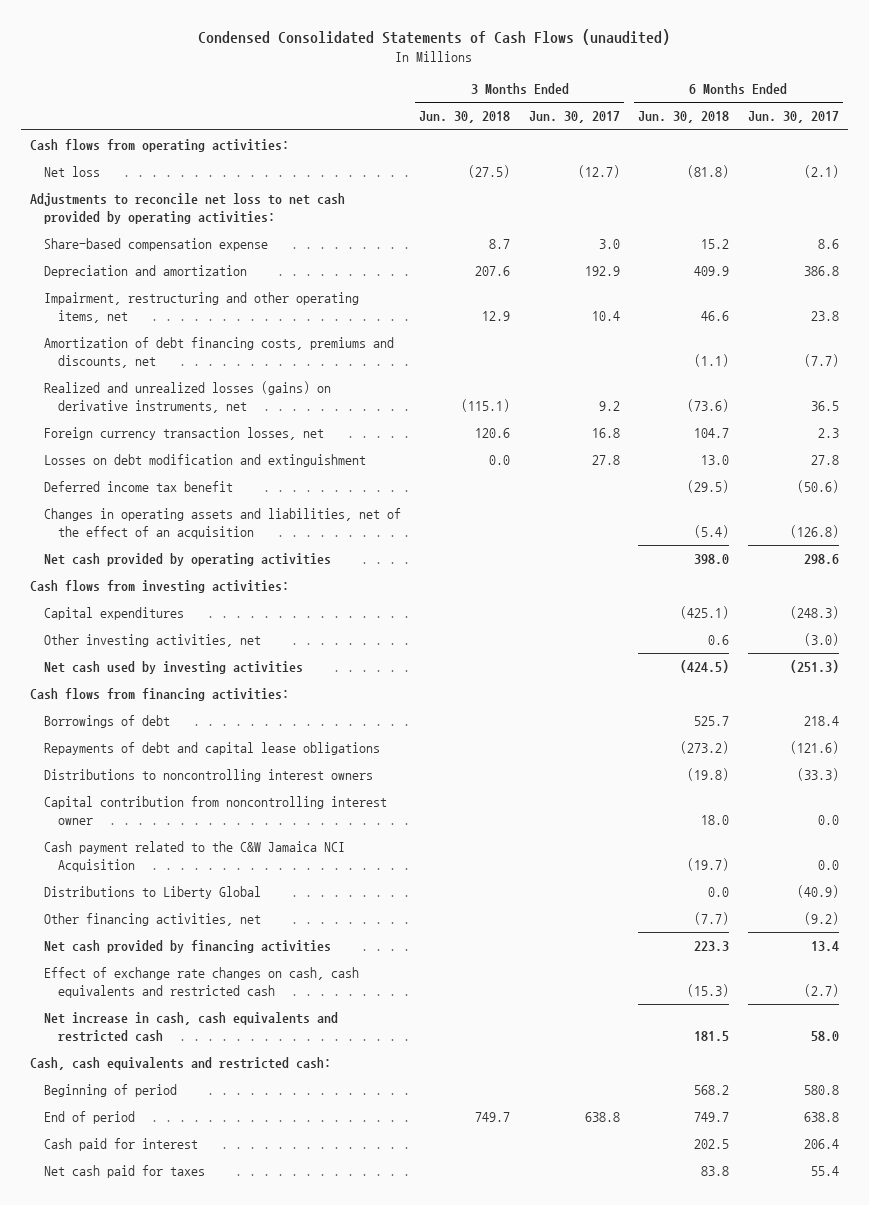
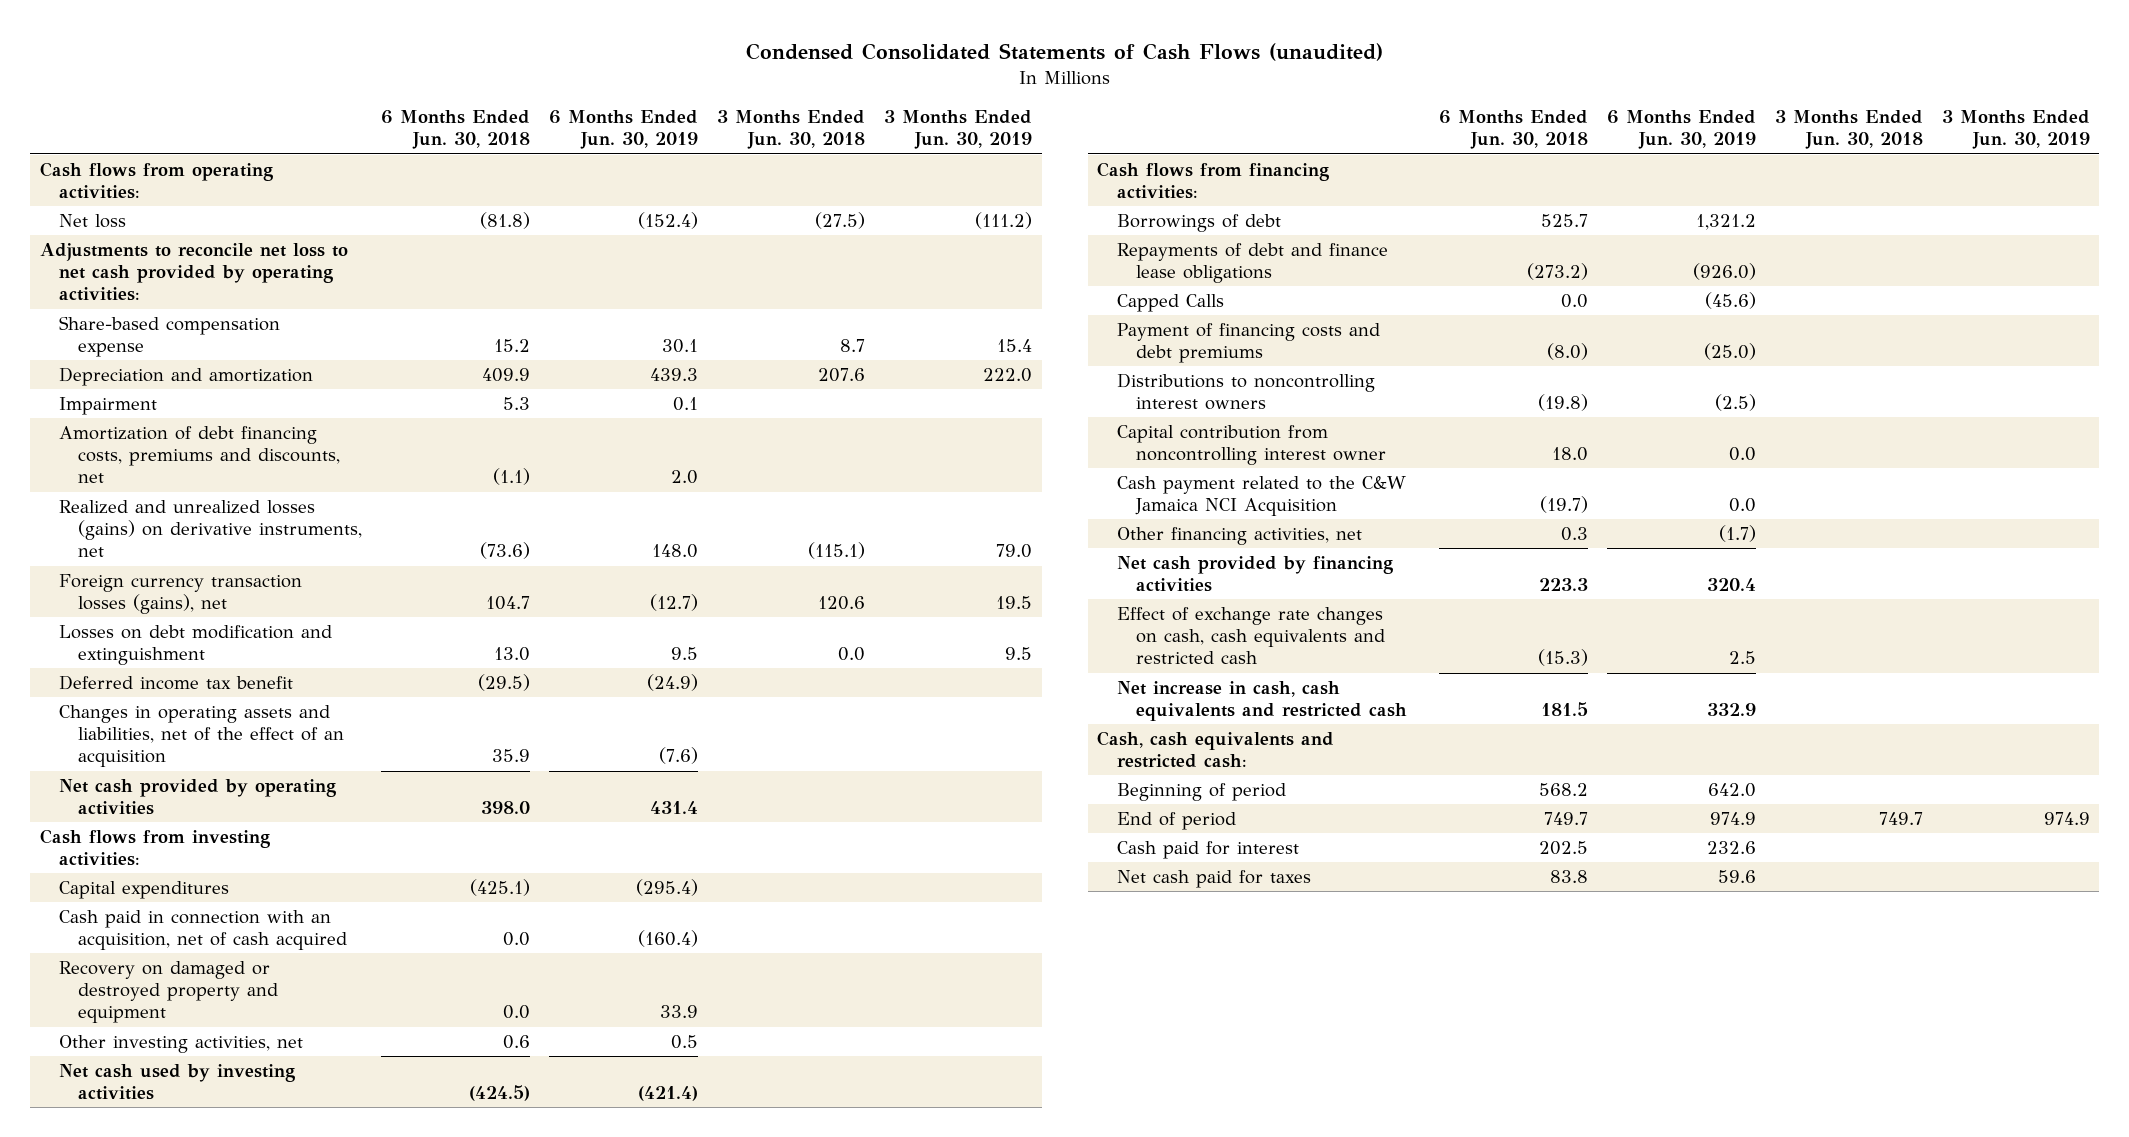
- | 3 Months Ended Jun. 30, 2018 | 3 Months Ended Jun. 30, 2017 | 6 Months Ended Jun. 30, 2018 | 6 Months Ended Jun. 30, 2017
+ | 6 Months Ended Jun. 30, 2018 | 6 Months Ended Jun. 30, 2019 | 3 Months Ended Jun. 30, 2018 | 3 Months Ended Jun. 30, 2019
- Impairment, restructuring and other operating items, net | 12.9 | 10.4 | 46.6 | 23.8
+ Impairment | 5.3 | 0.1 | |
- Foreign currency transaction losses, net | 120.6 | 16.8 | 104.7 | 2.3
+ Foreign currency transaction losses (gains), net | 104.7 | (12.7) | 120.6 | 19.5
- Changes in operating assets and liabilities, net of the effect of an acquisition | | | (5.4) | (126.8)
+ Changes in operating assets and liabilities, net of the effect of an acquisition | 35.9 | (7.6) | |
+ Cash paid in connection with an acquisition, net of cash acquired | 0.0 | (160.4) | |
+ Recovery on damaged or destroyed property and equipment | 0.0 | 33.9 | |
- Repayments of debt and capital lease obligations | | | (273.2) | (121.6)
+ Repayments of debt and finance lease obligations | (273.2) | (926.0) | |
+ Capped Calls | 0.0 | (45.6) | |
+ Payment of financing costs and debt premiums | (8.0) | (25.0) | |
- Distributions to Liberty Global | | | 0.0 | (40.9)
- Other financing activities, net | | | (7.7) | (9.2)
+ Other financing activities, net | 0.3 | (1.7) | |

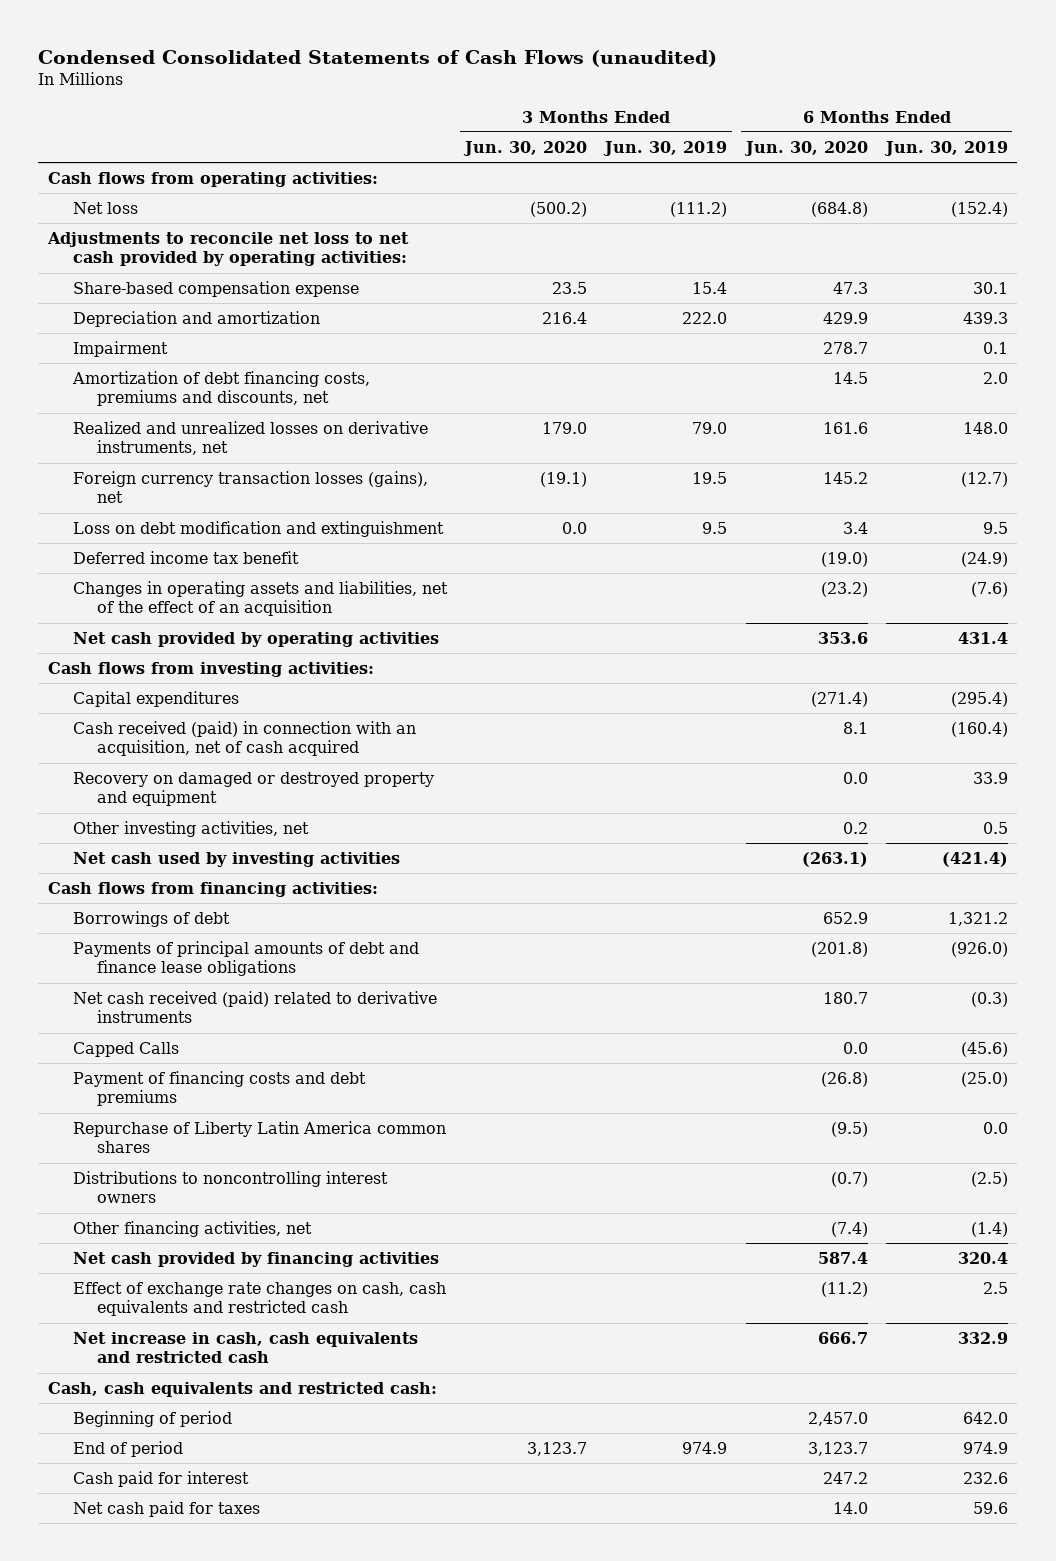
- | 6 Months Ended Jun. 30, 2018 | 6 Months Ended Jun. 30, 2019 | 3 Months Ended Jun. 30, 2018 | 3 Months Ended Jun. 30, 2019
+ | 3 Months Ended Jun. 30, 2020 | 3 Months Ended Jun. 30, 2019 | 6 Months Ended Jun. 30, 2020 | 6 Months Ended Jun. 30, 2019
- Realized and unrealized losses (gains) on derivative instruments, net | (73.6) | 148.0 | (115.1) | 79.0
+ Realized and unrealized losses on derivative instruments, net | 179.0 | 79.0 | 161.6 | 148.0
- Losses on debt modification and extinguishment | 13.0 | 9.5 | 0.0 | 9.5
+ Loss on debt modification and extinguishment | 0.0 | 9.5 | 3.4 | 9.5
- Cash paid in connection with an acquisition, net of cash acquired | 0.0 | (160.4) | |
+ Cash received (paid) in connection with an acquisition, net of cash acquired | | | 8.1 | (160.4)
- Repayments of debt and finance lease obligations | (273.2) | (926.0) | |
+ Payments of principal amounts of debt and finance lease obligations | | | (201.8) | (926.0)
+ Net cash received (paid) related to derivative instruments | | | 180.7 | (0.3)
+ Repurchase of Liberty Latin America common shares | | | (9.5) | 0.0
- Capital contribution from noncontrolling interest owner | 18.0 | 0.0 | |
- Cash payment related to the C&W Jamaica NCI Acquisition | (19.7) | 0.0 | |
- Other financing activities, net | 0.3 | (1.7) | |
+ Other financing activities, net | | | (7.4) | (1.4)

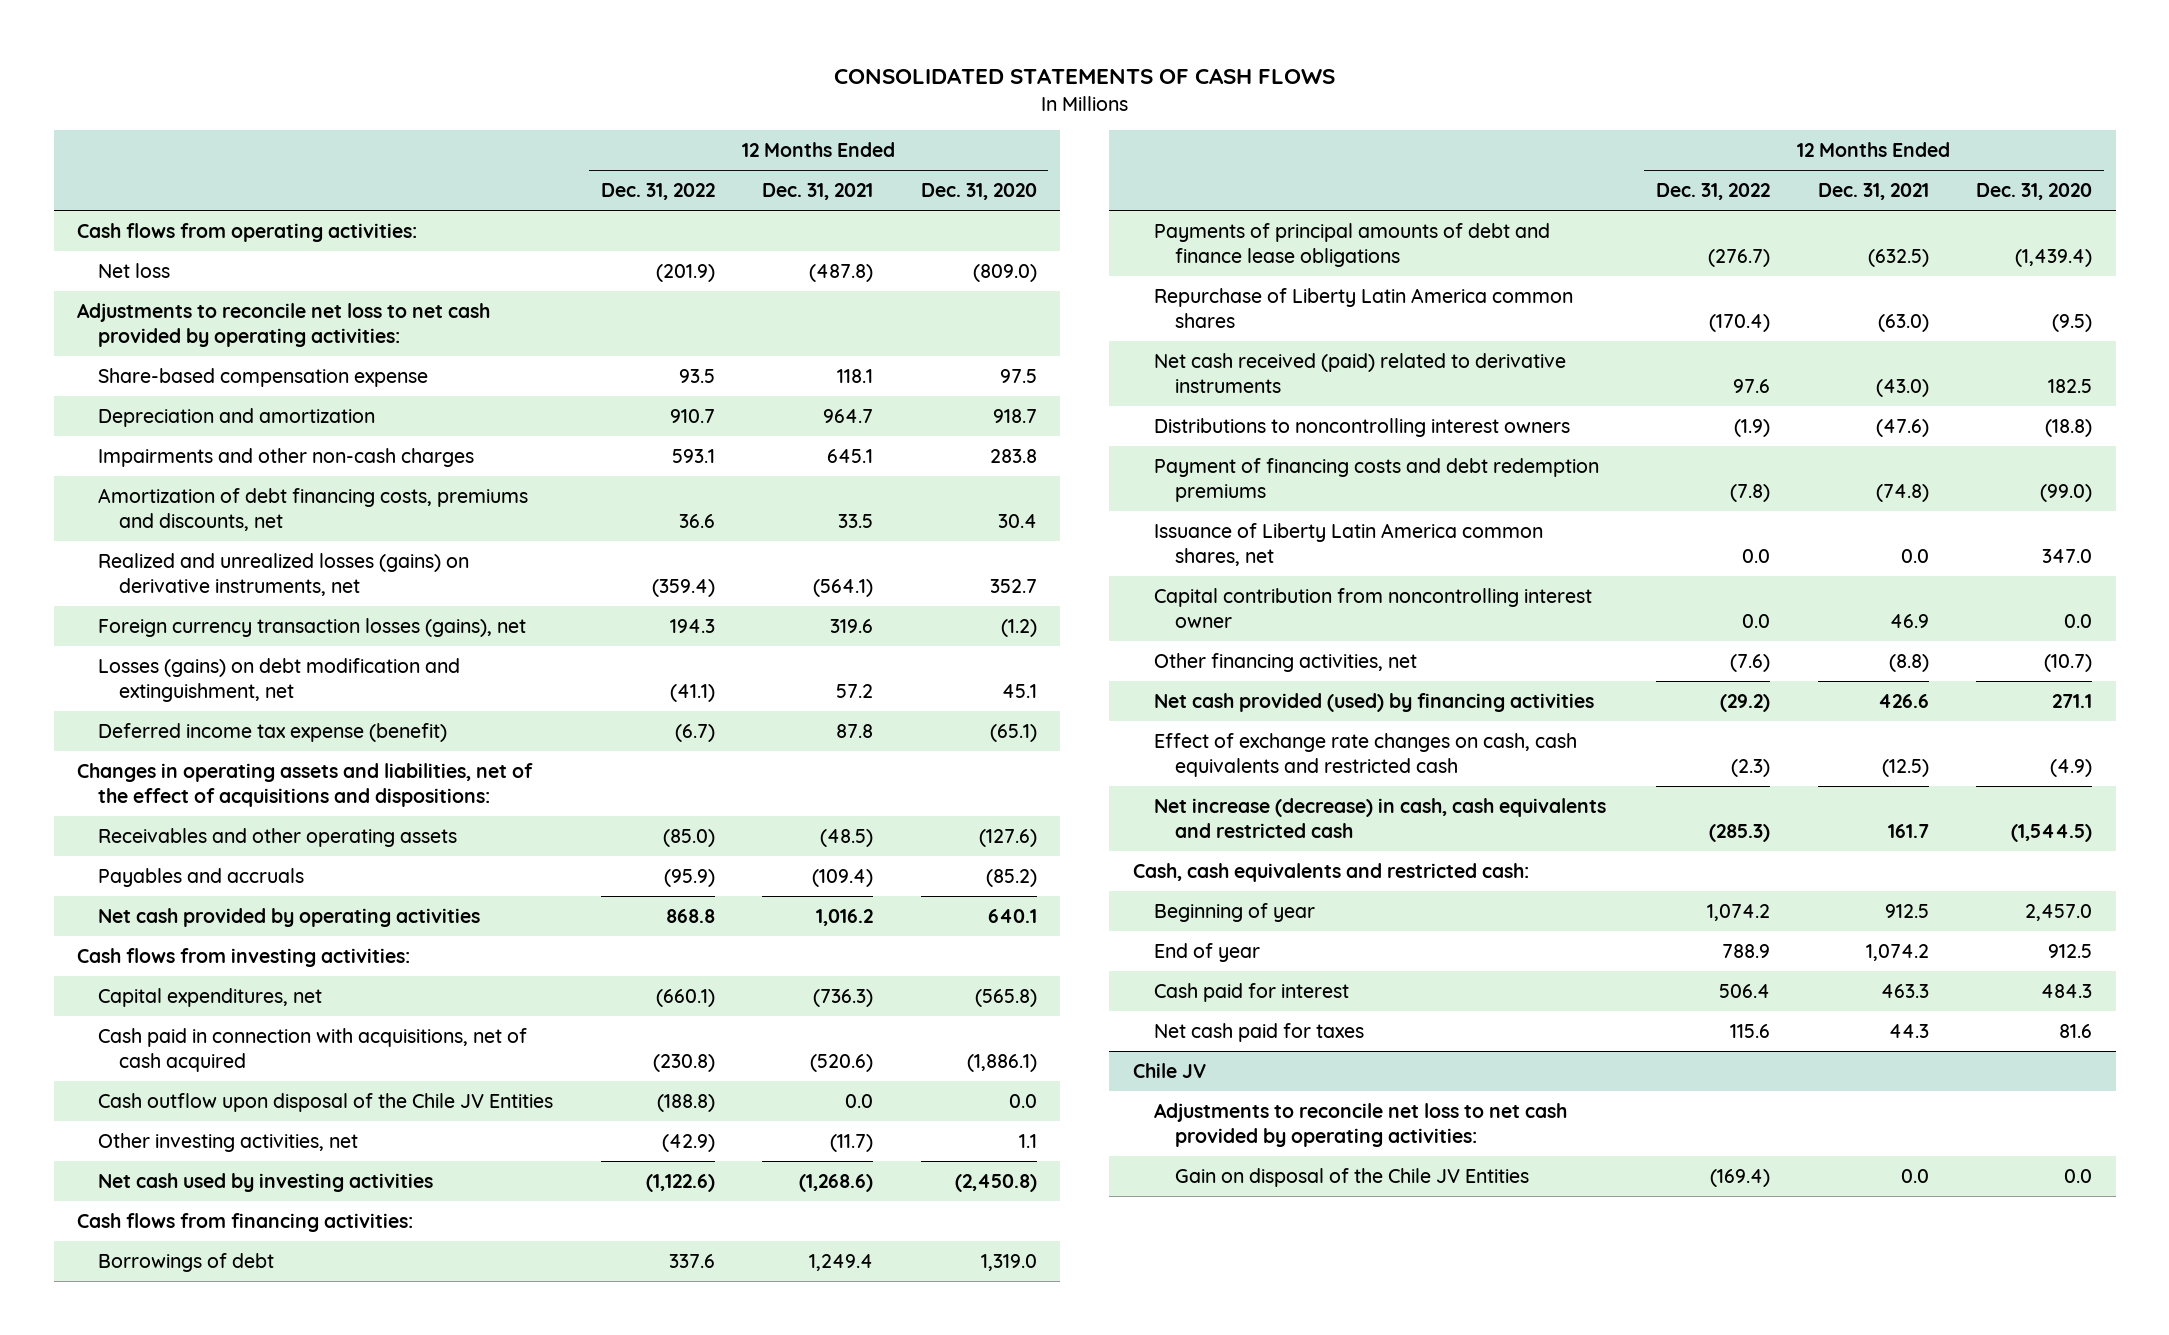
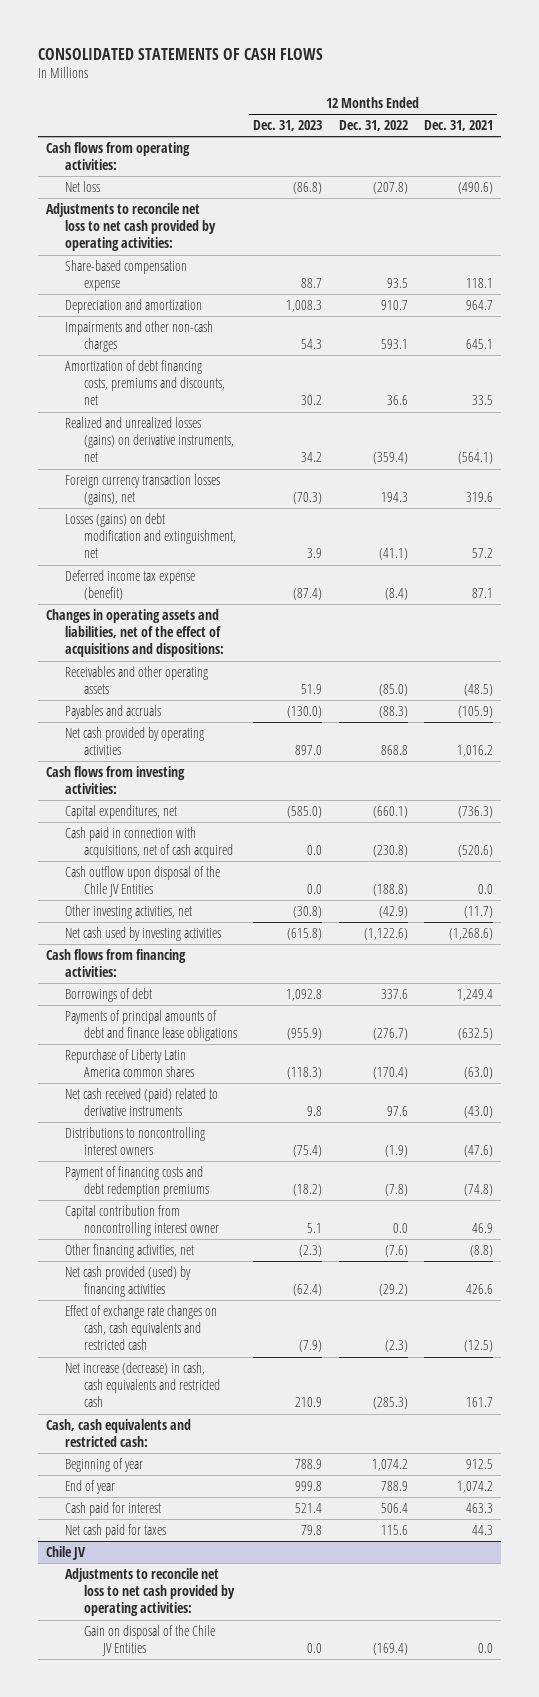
- | 12 Months Ended Dec. 31, 2022 | 12 Months Ended Dec. 31, 2021 | 12 Months Ended Dec. 31, 2020
+ | 12 Months Ended Dec. 31, 2023 | 12 Months Ended Dec. 31, 2022 | 12 Months Ended Dec. 31, 2021
- Net loss | (201.9) | (487.8) | (809.0)
+ Net loss | (86.8) | (207.8) | (490.6)
- Deferred income tax expense (benefit) | (6.7) | 87.8 | (65.1)
+ Deferred income tax expense (benefit) | (87.4) | (8.4) | 87.1
- Payables and accruals | (95.9) | (109.4) | (85.2)
+ Payables and accruals | (130.0) | (88.3) | (105.9)
- Issuance of Liberty Latin America common shares, net | 0.0 | 0.0 | 347.0

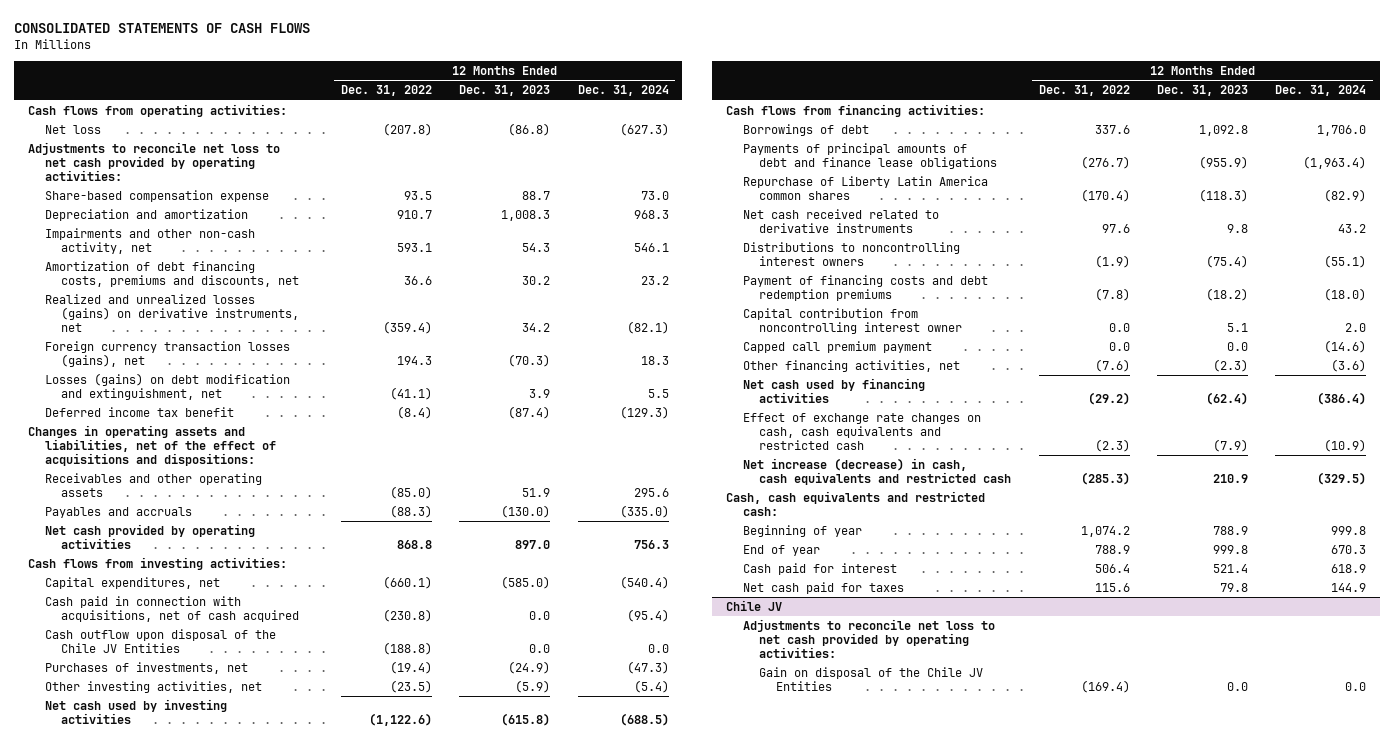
- | 12 Months Ended Dec. 31, 2023 | 12 Months Ended Dec. 31, 2022 | 12 Months Ended Dec. 31, 2021
+ | 12 Months Ended Dec. 31, 2022 | 12 Months Ended Dec. 31, 2023 | 12 Months Ended Dec. 31, 2024
- Impairments and other non-cash charges | 54.3 | 593.1 | 645.1
+ Impairments and other non-cash activity, net | 593.1 | 54.3 | 546.1
- Deferred income tax expense (benefit) | (87.4) | (8.4) | 87.1
+ Deferred income tax benefit | (8.4) | (87.4) | (129.3)
- Other investing activities, net | (30.8) | (42.9) | (11.7)
+ Purchases of investments, net | (19.4) | (24.9) | (47.3)
+ Other investing activities, net | (23.5) | (5.9) | (5.4)
- Net cash received (paid) related to derivative instruments | 9.8 | 97.6 | (43.0)
+ Net cash received related to derivative instruments | 97.6 | 9.8 | 43.2
+ Capped call premium payment | 0.0 | 0.0 | (14.6)
- Net cash provided (used) by financing activities | (62.4) | (29.2) | 426.6
+ Net cash used by financing activities | (29.2) | (62.4) | (386.4)

